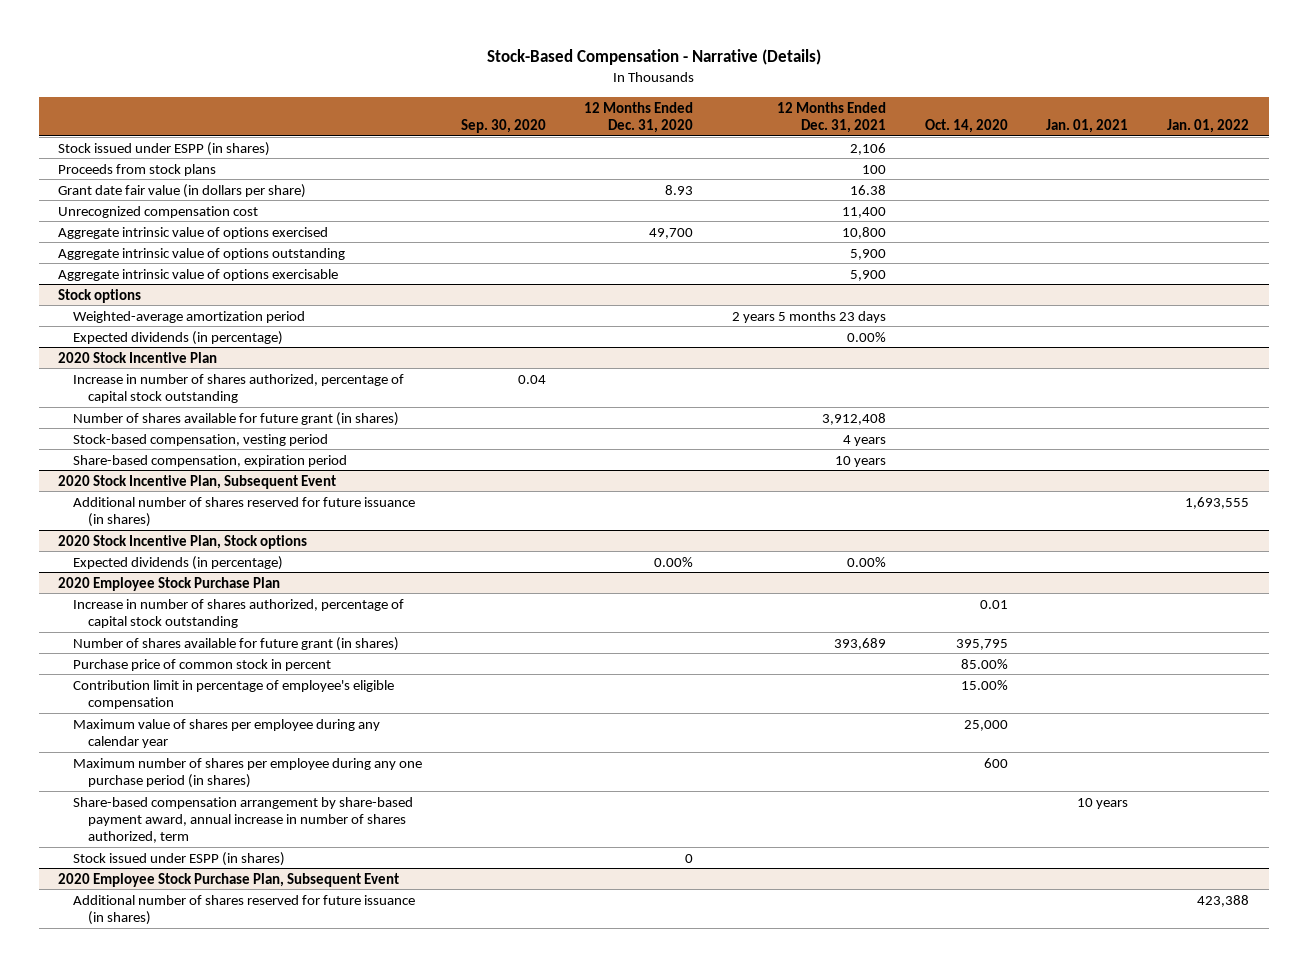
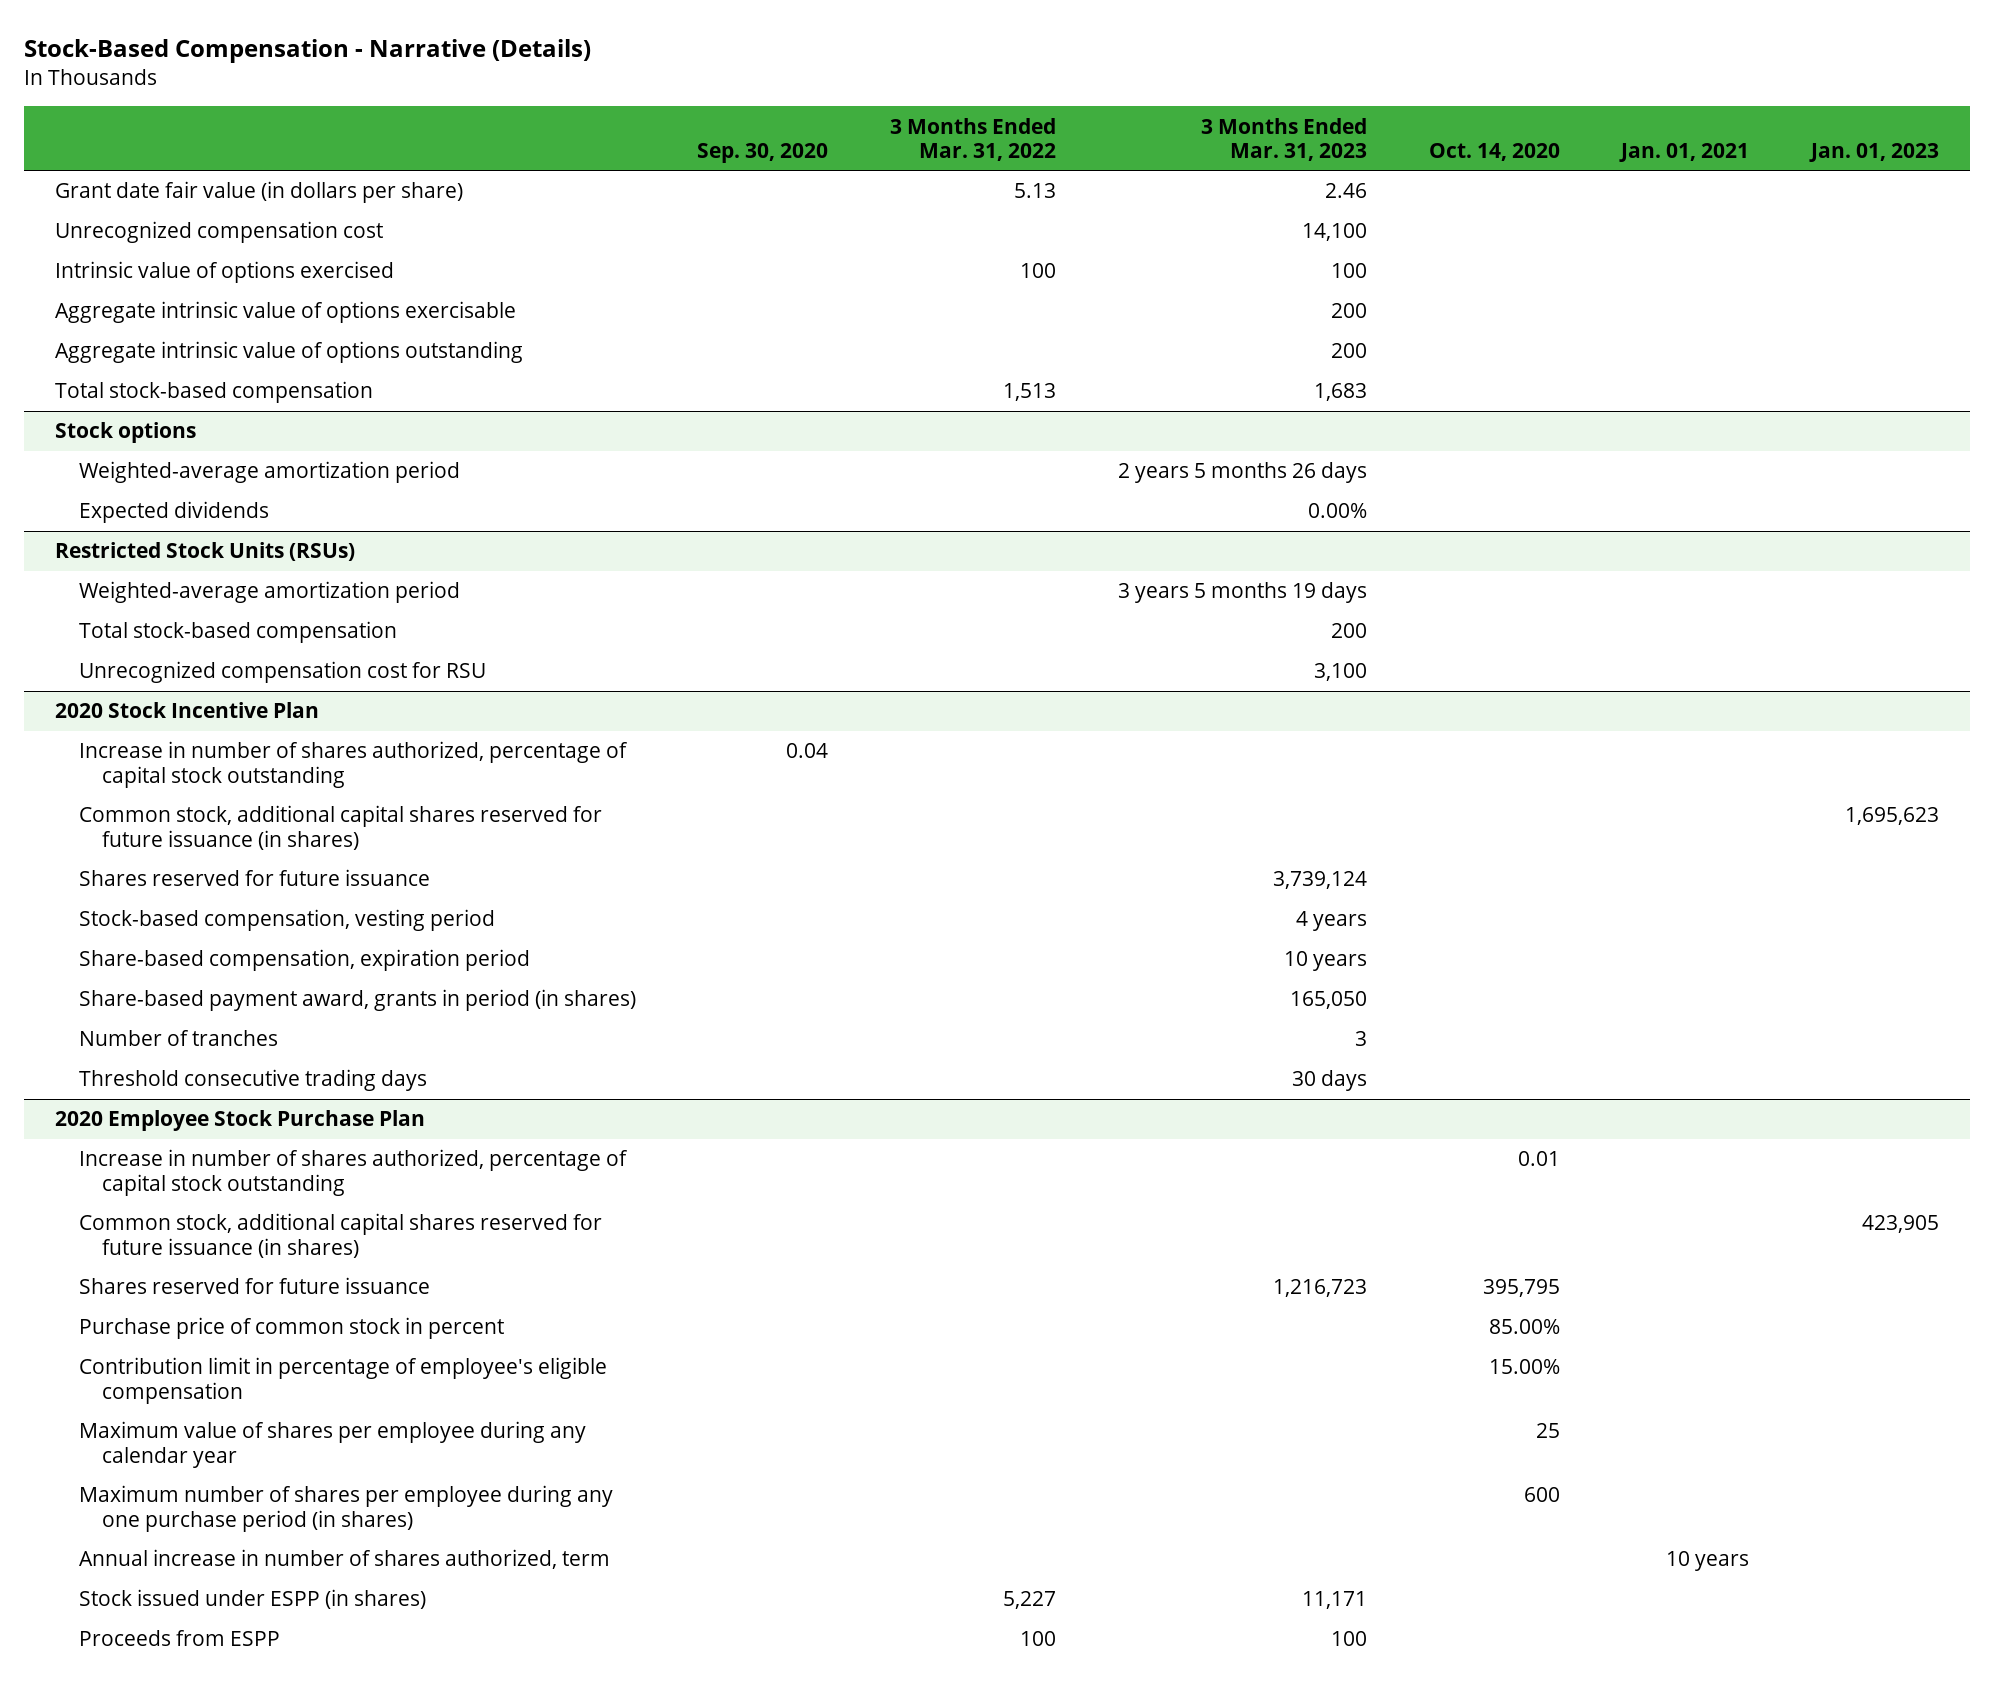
- | Sep. 30, 2020 | 12 Months Ended Dec. 31, 2020 | 12 Months Ended Dec. 31, 2021 | Oct. 14, 2020 | Jan. 01, 2021 | Jan. 01, 2022
+ | Sep. 30, 2020 | 3 Months Ended Mar. 31, 2022 | 3 Months Ended Mar. 31, 2023 | Oct. 14, 2020 | Jan. 01, 2021 | Jan. 01, 2023
- Stock issued under ESPP (in shares) | | | 2,106 | | |
- Proceeds from stock plans | | | 100 | | |
- Aggregate intrinsic value of options exercised | | 49,700 | 10,800 | | |
+ Intrinsic value of options exercised | | 100 | 100 | | |
moved down: Aggregate intrinsic value of options outstanding | | | 200 | | |
+ Total stock-based compensation | | 1,513 | 1,683 | | |
@ Stock options
- Expected dividends (in percentage) | | | 0.00% | | |
+ Expected dividends | | | 0.00% | | |
+ Restricted Stock Units (RSUs)
+ Weighted-average amortization period | | | 3 years 5 months 19 days | | |
+ Total stock-based compensation | | | 200 | | |
+ Unrecognized compensation cost for RSU | | | 3,100 | | |
@ 2020 Stock Incentive Plan
- Number of shares available for future grant (in shares) | | | 3,912,408 | | |
+ Common stock, additional capital shares reserved for future issuance (in shares) | | | | | | 1,695,623
+ Shares reserved for future issuance | | | 3,739,124 | | |
- 2020 Stock Incentive Plan, Subsequent Event
- Additional number of shares reserved for future issuance (in shares) | | | | | | 1,693,555
- 2020 Stock Incentive Plan, Stock options
- Expected dividends (in percentage) | | 0.00% | 0.00% | | |
@ 2020 Stock Incentive Plan
+ Share-based payment award, grants in period (in shares) | | | 165,050 | | |
+ Number of tranches | | | 3 | | |
+ Threshold consecutive trading days | | | 30 days | | |
@ 2020 Employee Stock Purchase Plan
- Number of shares available for future grant (in shares) | | | 393,689 | 395,795 | |
+ Common stock, additional capital shares reserved for future issuance (in shares) | | | | | | 423,905
+ Shares reserved for future issuance | | | 1,216,723 | 395,795 | |
- Maximum value of shares per employee during any calendar year | | | | 25,000 | |
+ Maximum value of shares per employee during any calendar year | | | | 25 | |
- Share-based compensation arrangement by share-based payment award, annual increase in number of shares authorized, term | | | | | 10 years |
+ Annual increase in number of shares authorized, term | | | | | 10 years |
- 2020 Employee Stock Purchase Plan, Subsequent Event
- Additional number of shares reserved for future issuance (in shares) | | | | | | 423,388
@ 2020 Employee Stock Purchase Plan
+ Proceeds from ESPP | | 100 | 100 | | |

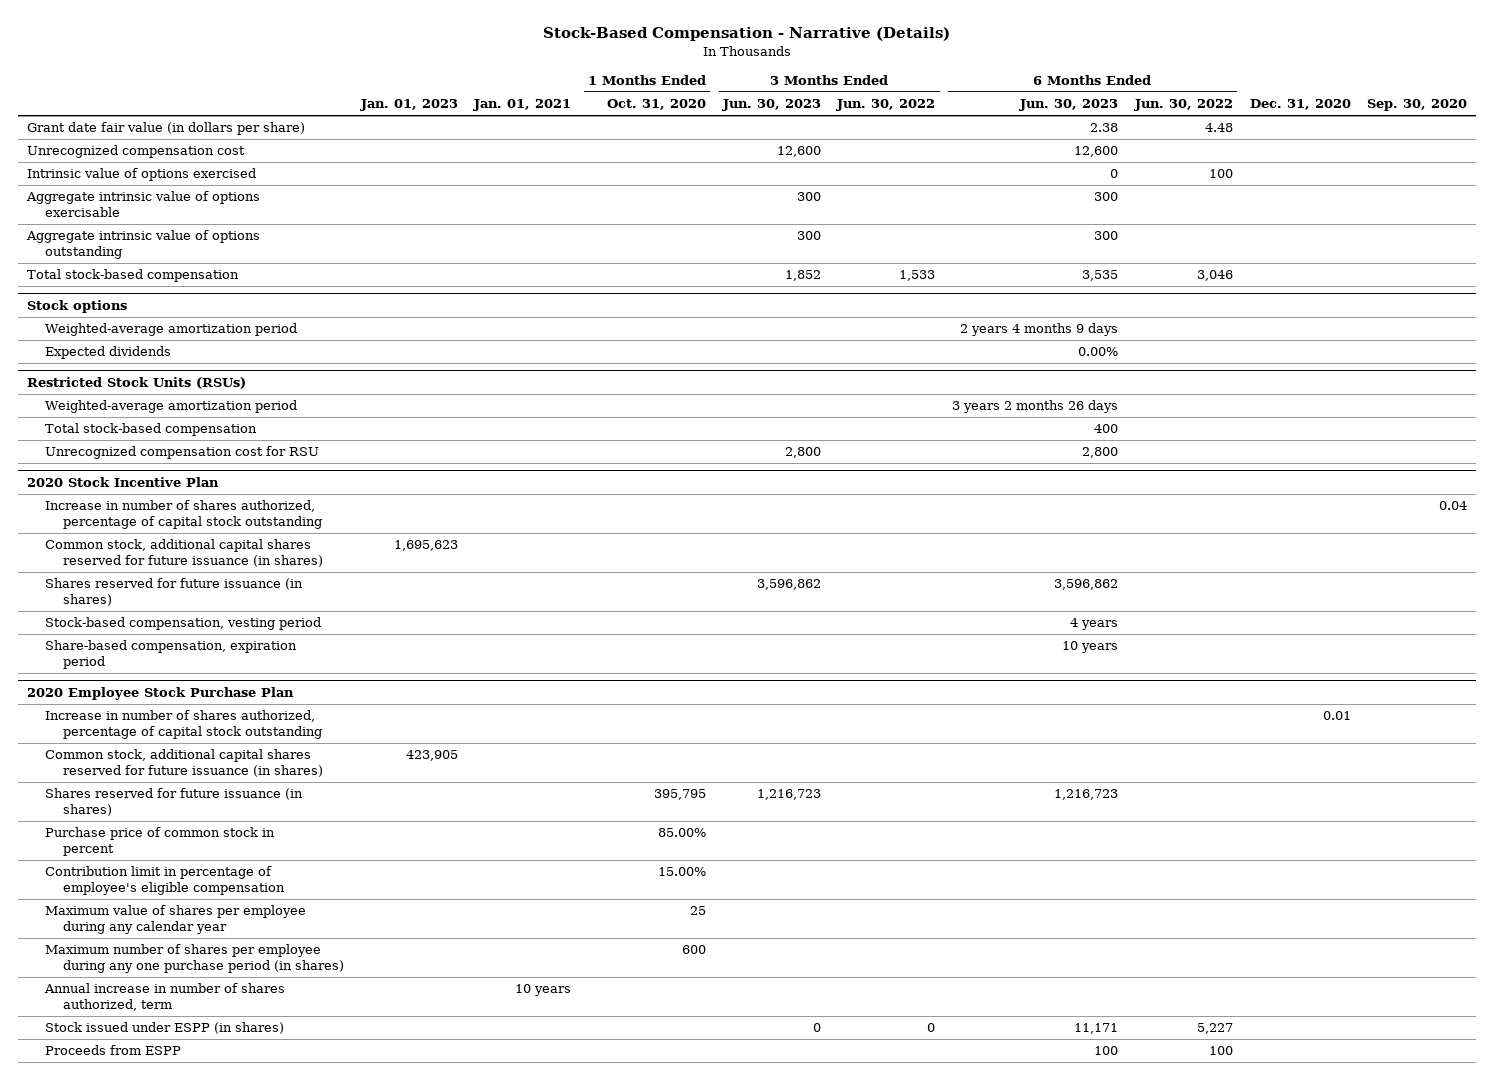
- | Sep. 30, 2020 | 3 Months Ended Mar. 31, 2022 | 3 Months Ended Mar. 31, 2023 | Oct. 14, 2020 | Jan. 01, 2021 | Jan. 01, 2023
+ | Jan. 01, 2023 | Jan. 01, 2021 | 1 Months Ended Oct. 31, 2020 | 3 Months Ended Jun. 30, 2023 | 3 Months Ended Jun. 30, 2022 | 6 Months Ended Jun. 30, 2023 | 6 Months Ended Jun. 30, 2022 | Dec. 31, 2020 | Sep. 30, 2020
@ 2020 Stock Incentive Plan
- Shares reserved for future issuance | | | 3,739,124 | | |
+ Shares reserved for future issuance (in shares) | | | | 3,596,862 | | 3,596,862 | | |
- Share-based payment award, grants in period (in shares) | | | 165,050 | | |
- Number of tranches | | | 3 | | |
- Threshold consecutive trading days | | | 30 days | | |
@ 2020 Employee Stock Purchase Plan
- Shares reserved for future issuance | | | 1,216,723 | 395,795 | |
+ Shares reserved for future issuance (in shares) | | | 395,795 | 1,216,723 | | 1,216,723 | | |

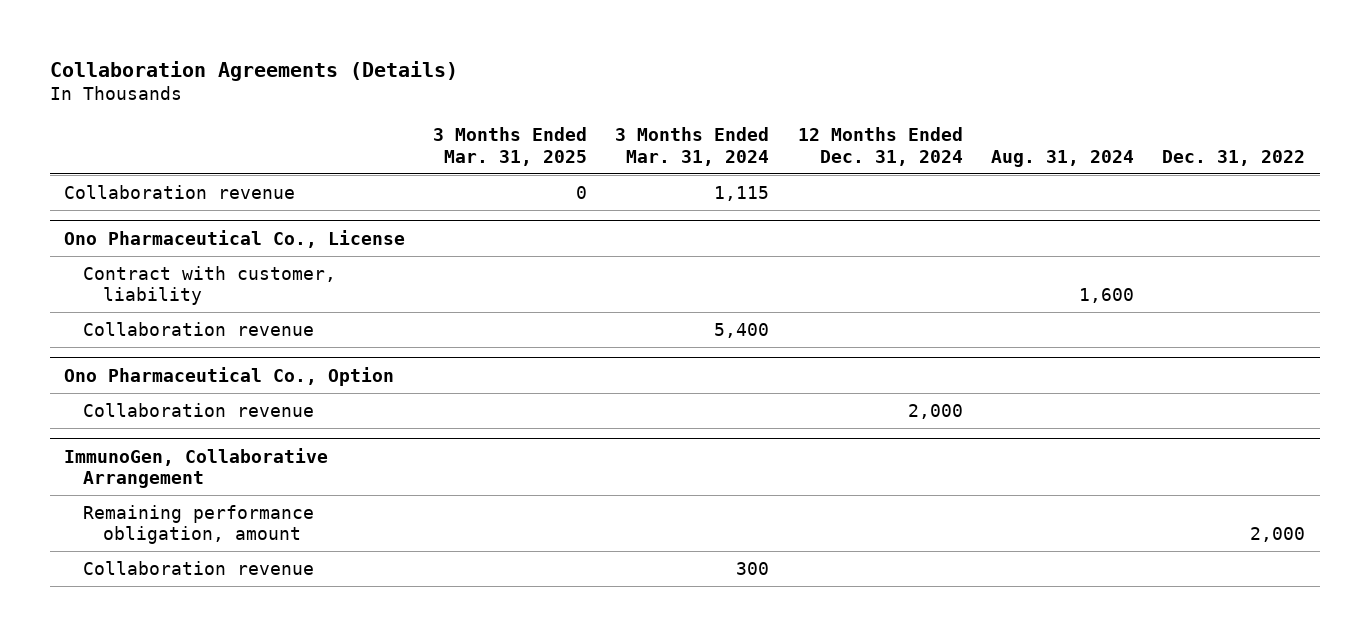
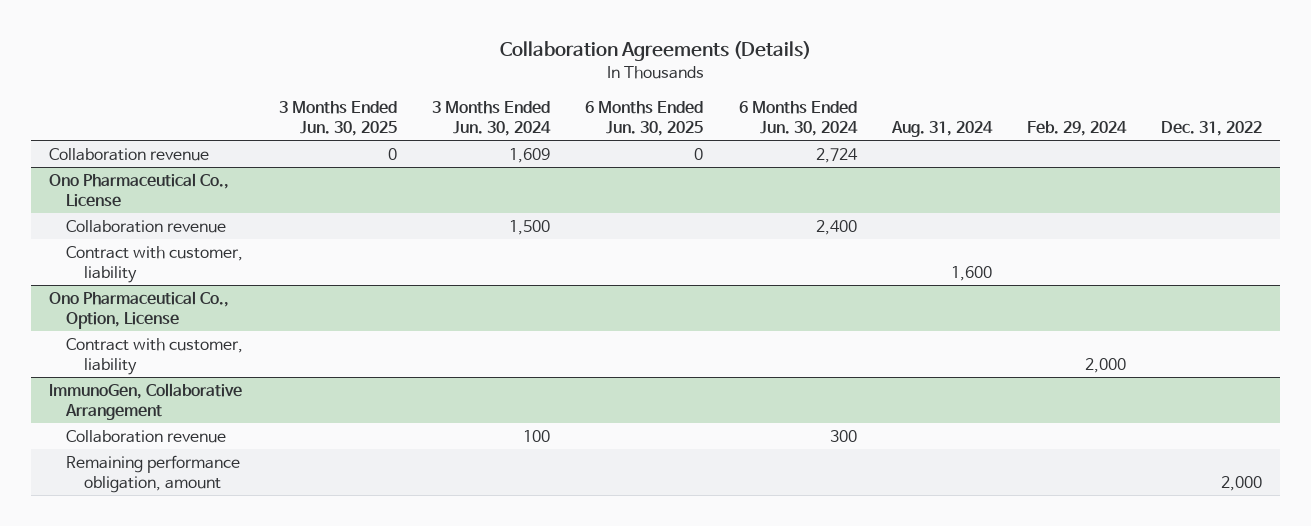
- | 3 Months Ended Mar. 31, 2025 | 3 Months Ended Mar. 31, 2024 | 12 Months Ended Dec. 31, 2024 | Aug. 31, 2024 | Dec. 31, 2022
+ | 3 Months Ended Jun. 30, 2025 | 3 Months Ended Jun. 30, 2024 | 6 Months Ended Jun. 30, 2025 | 6 Months Ended Jun. 30, 2024 | Aug. 31, 2024 | Feb. 29, 2024 | Dec. 31, 2022
- Ono Pharmaceutical Co., Option
- Collaboration revenue | | | 2,000 | |
@ Ono Pharmaceutical Co., License
moved down: Contract with customer, liability | | | | | 1,600 | |
+ Ono Pharmaceutical Co., Option, License
+ Contract with customer, liability | | | | | | 2,000 |
@ ImmunoGen, Collaborative Arrangement
moved down: Remaining performance obligation, amount | | | | | | | 2,000

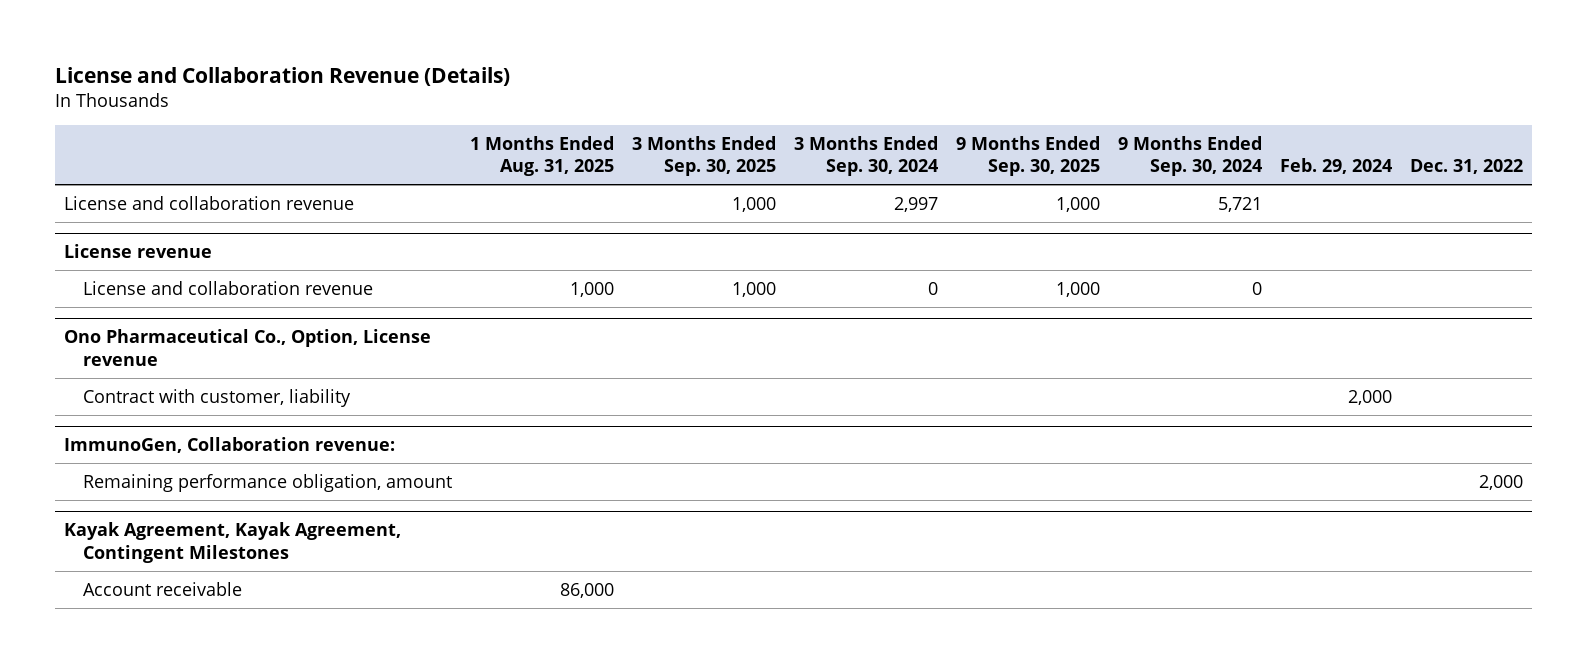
- Collaboration Agreements (Details)
+ License and Collaboration Revenue (Details)
- | 3 Months Ended Jun. 30, 2025 | 3 Months Ended Jun. 30, 2024 | 6 Months Ended Jun. 30, 2025 | 6 Months Ended Jun. 30, 2024 | Aug. 31, 2024 | Feb. 29, 2024 | Dec. 31, 2022
+ | 1 Months Ended Aug. 31, 2025 | 3 Months Ended Sep. 30, 2025 | 3 Months Ended Sep. 30, 2024 | 9 Months Ended Sep. 30, 2025 | 9 Months Ended Sep. 30, 2024 | Feb. 29, 2024 | Dec. 31, 2022
- Collaboration revenue | 0 | 1,609 | 0 | 2,724 | | |
- Ono Pharmaceutical Co., License
- Collaboration revenue | | 1,500 | | 2,400 | | |
- Contract with customer, liability | | | | | 1,600 | |
- Ono Pharmaceutical Co., Option, License
+ License and collaboration revenue | | 1,000 | 2,997 | 1,000 | 5,721 | |
+ License revenue
+ License and collaboration revenue | 1,000 | 1,000 | 0 | 1,000 | 0 | |
+ Ono Pharmaceutical Co., Option, License revenue
- ImmunoGen, Collaborative Arrangement
- Collaboration revenue | | 100 | | 300 | | |
+ ImmunoGen, Collaboration revenue:
+ Kayak Agreement, Kayak Agreement, Contingent Milestones
+ Account receivable | 86,000 | | | | | |

